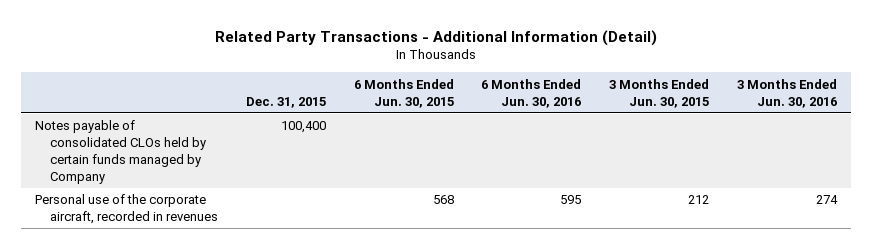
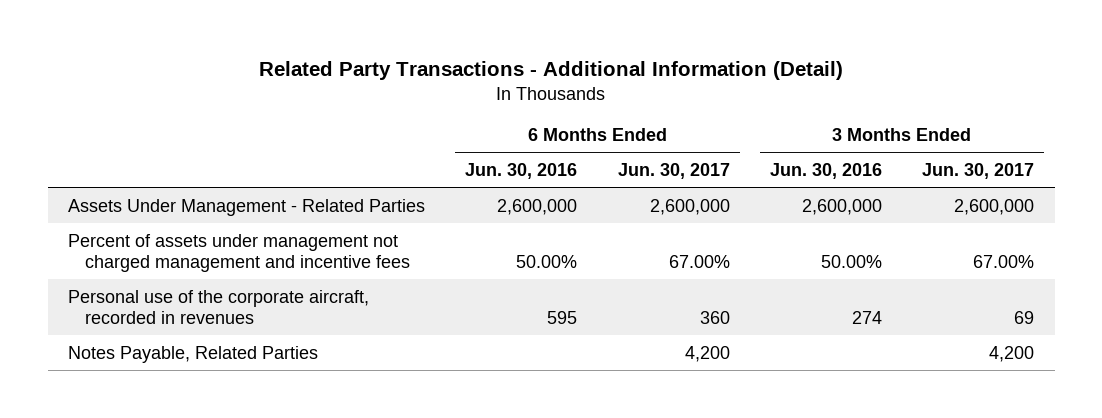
- | Dec. 31, 2015 | 6 Months Ended Jun. 30, 2015 | 6 Months Ended Jun. 30, 2016 | 3 Months Ended Jun. 30, 2015 | 3 Months Ended Jun. 30, 2016
+ | 6 Months Ended Jun. 30, 2016 | 6 Months Ended Jun. 30, 2017 | 3 Months Ended Jun. 30, 2016 | 3 Months Ended Jun. 30, 2017
- Notes payable of consolidated CLOs held by certain funds managed by Company | 100,400 | | | |
+ Assets Under Management - Related Parties | 2,600,000 | 2,600,000 | 2,600,000 | 2,600,000
+ Percent of assets under management not charged management and incentive fees | 50.00% | 67.00% | 50.00% | 67.00%
+ Notes Payable, Related Parties | | 4,200 | | 4,200

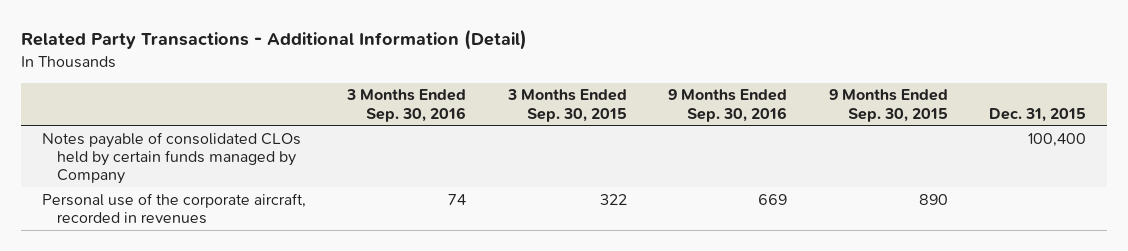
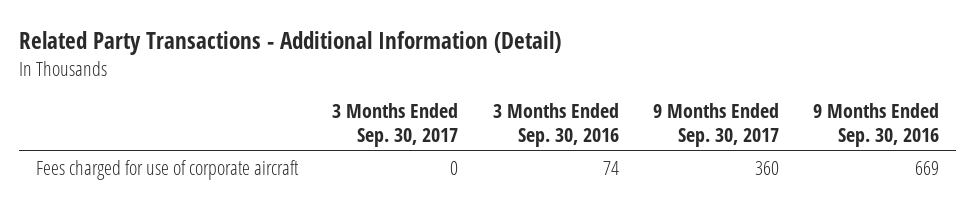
- | 3 Months Ended Sep. 30, 2016 | 3 Months Ended Sep. 30, 2015 | 9 Months Ended Sep. 30, 2016 | 9 Months Ended Sep. 30, 2015 | Dec. 31, 2015
+ | 3 Months Ended Sep. 30, 2017 | 3 Months Ended Sep. 30, 2016 | 9 Months Ended Sep. 30, 2017 | 9 Months Ended Sep. 30, 2016
- Notes payable of consolidated CLOs held by certain funds managed by Company | | | | | 100,400
- Personal use of the corporate aircraft, recorded in revenues | 74 | 322 | 669 | 890 |
+ Fees charged for use of corporate aircraft | 0 | 74 | 360 | 669

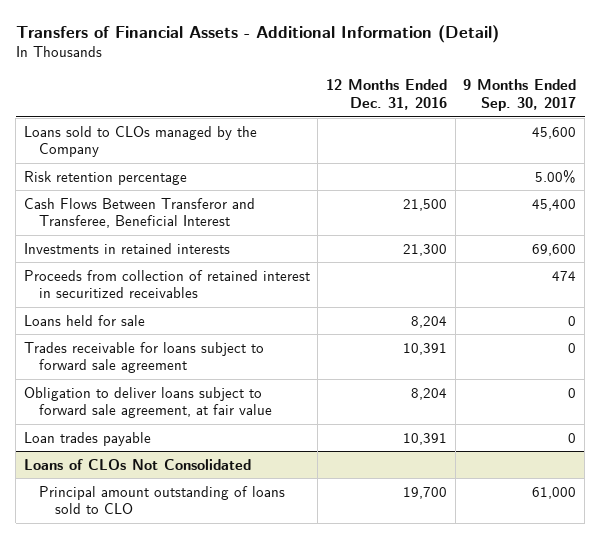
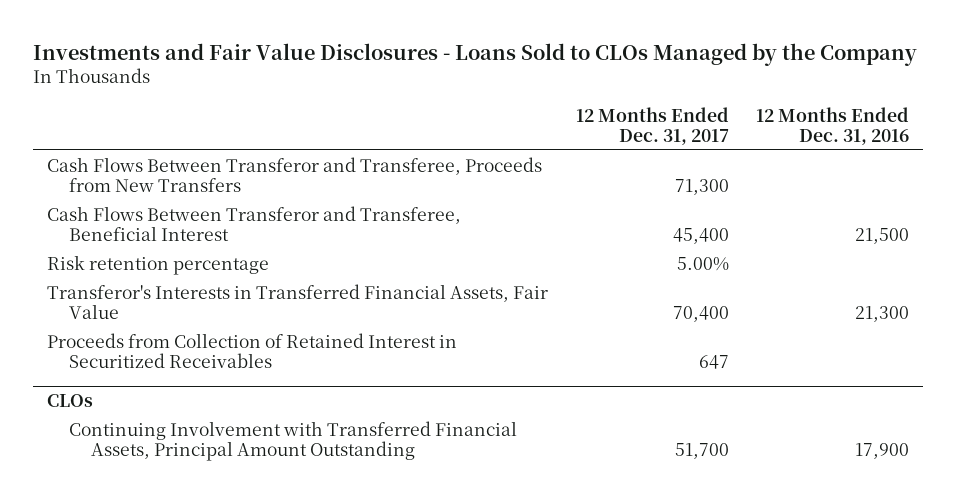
- Transfers of Financial Assets - Additional Information (Detail)
+ Investments and Fair Value Disclosures - Loans Sold to CLOs Managed by the Company
- | 12 Months Ended Dec. 31, 2016 | 9 Months Ended Sep. 30, 2017
+ | 12 Months Ended Dec. 31, 2017 | 12 Months Ended Dec. 31, 2016
- Loans sold to CLOs managed by the Company | | 45,600
+ Cash Flows Between Transferor and Transferee, Proceeds from New Transfers | 71,300 |
- Investments in retained interests | 21,300 | 69,600
- Proceeds from collection of retained interest in securitized receivables | | 474
- Loans held for sale | 8,204 | 0
- Trades receivable for loans subject to forward sale agreement | 10,391 | 0
- Obligation to deliver loans subject to forward sale agreement, at fair value | 8,204 | 0
- Loan trades payable | 10,391 | 0
- Loans of CLOs Not Consolidated
- Principal amount outstanding of loans sold to CLO | 19,700 | 61,000
moved down: Risk retention percentage | 5.00% |
+ Transferor's Interests in Transferred Financial Assets, Fair Value | 70,400 | 21,300
+ Proceeds from Collection of Retained Interest in Securitized Receivables | 647 |
+ CLOs
+ Continuing Involvement with Transferred Financial Assets, Principal Amount Outstanding | 51,700 | 17,900

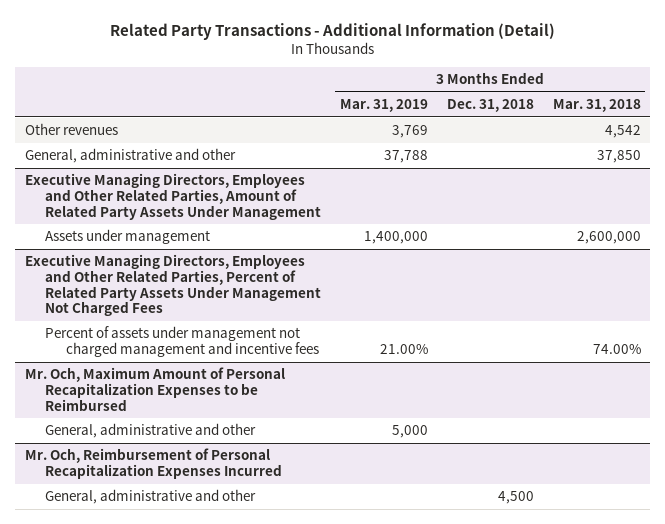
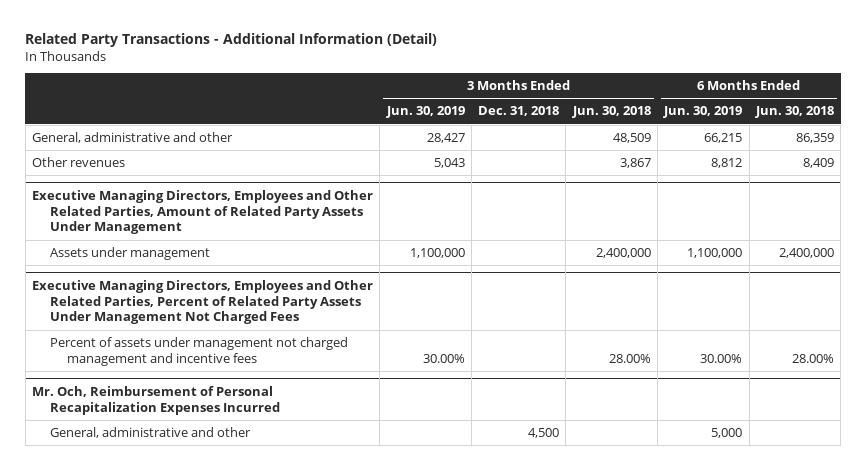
- | 3 Months Ended Mar. 31, 2019 | 3 Months Ended Dec. 31, 2018 | 3 Months Ended Mar. 31, 2018
+ | 3 Months Ended Jun. 30, 2019 | 3 Months Ended Dec. 31, 2018 | 3 Months Ended Jun. 30, 2018 | 6 Months Ended Jun. 30, 2019 | 6 Months Ended Jun. 30, 2018
moved down: Other revenues | 5,043 | | 3,867 | 8,812 | 8,409
- Mr. Och, Maximum Amount of Personal Recapitalization Expenses to be Reimbursed
- General, administrative and other | 5,000 | |

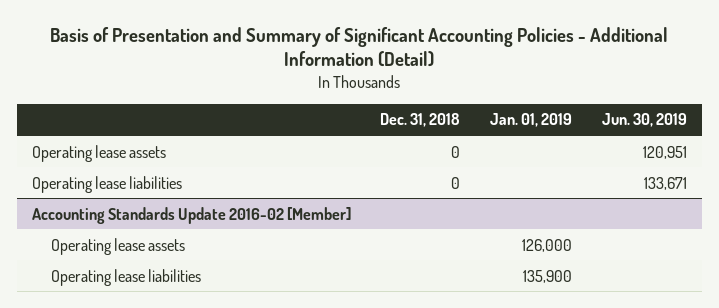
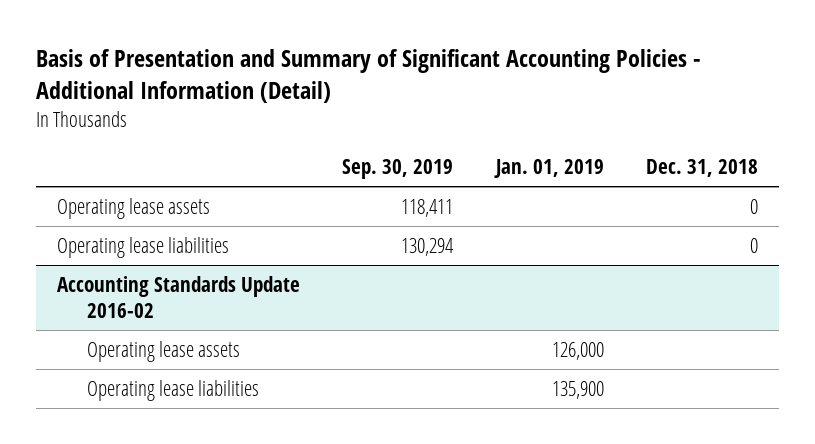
- | Dec. 31, 2018 | Jan. 01, 2019 | Jun. 30, 2019
+ | Sep. 30, 2019 | Jan. 01, 2019 | Dec. 31, 2018
- Accounting Standards Update 2016-02 [Member]
+ Accounting Standards Update 2016-02

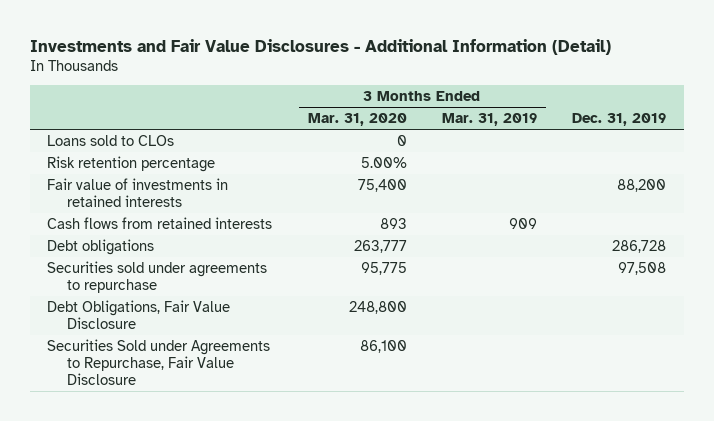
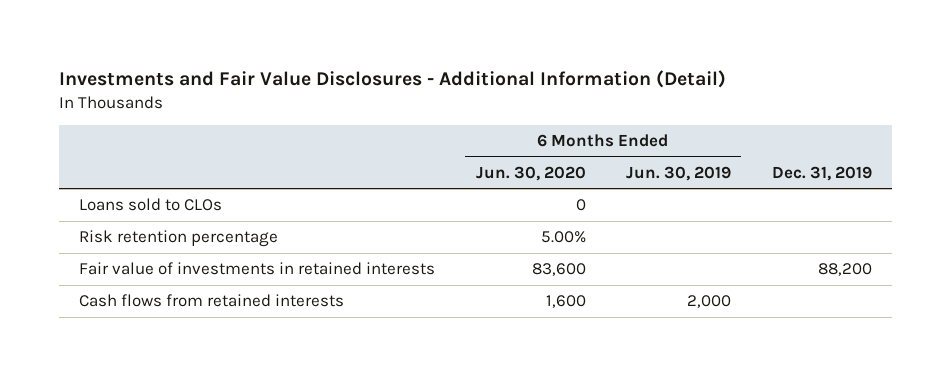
- | 3 Months Ended Mar. 31, 2020 | 3 Months Ended Mar. 31, 2019 | Dec. 31, 2019
+ | 6 Months Ended Jun. 30, 2020 | 6 Months Ended Jun. 30, 2019 | Dec. 31, 2019
- Debt obligations | 263,777 | | 286,728
- Securities sold under agreements to repurchase | 95,775 | | 97,508
- Debt Obligations, Fair Value Disclosure | 248,800 | |
- Securities Sold under Agreements to Repurchase, Fair Value Disclosure | 86,100 | |

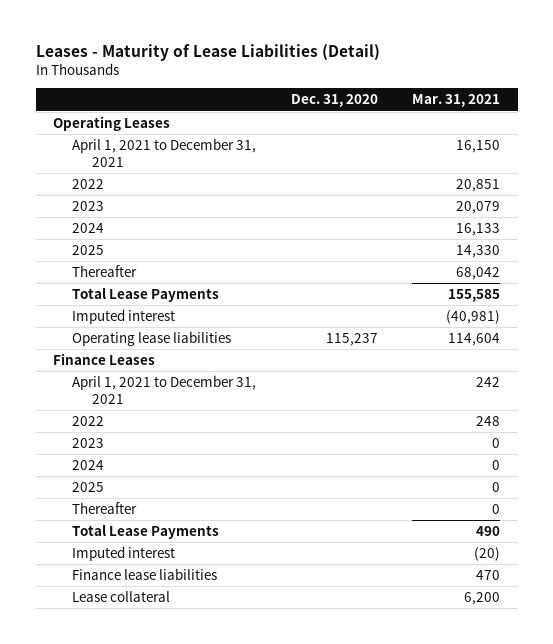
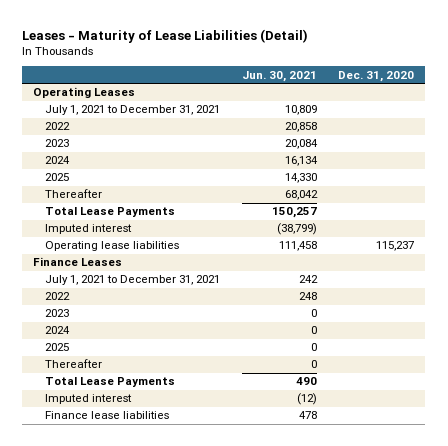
- | Dec. 31, 2020 | Mar. 31, 2021
+ | Jun. 30, 2021 | Dec. 31, 2020
- April 1, 2021 to December 31, 2021 | | 16,150
+ July 1, 2021 to December 31, 2021 | 10,809 |
- April 1, 2021 to December 31, 2021 | | 242
+ July 1, 2021 to December 31, 2021 | 242 |
- Lease collateral | | 6,200

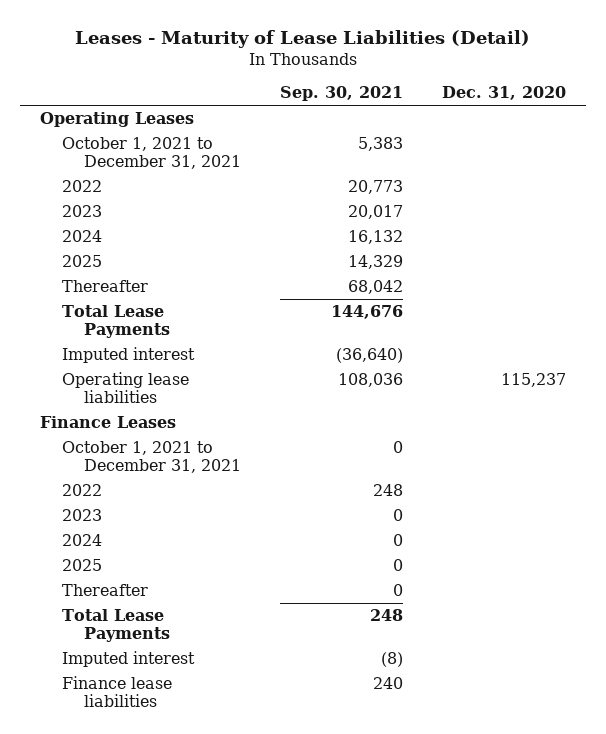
- | Jun. 30, 2021 | Dec. 31, 2020
+ | Sep. 30, 2021 | Dec. 31, 2020
- July 1, 2021 to December 31, 2021 | 10,809 |
+ October 1, 2021 to December 31, 2021 | 5,383 |
- July 1, 2021 to December 31, 2021 | 242 |
+ October 1, 2021 to December 31, 2021 | 0 |

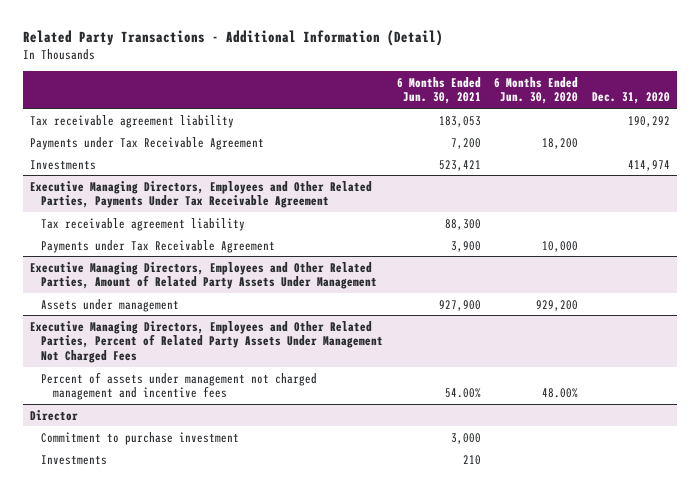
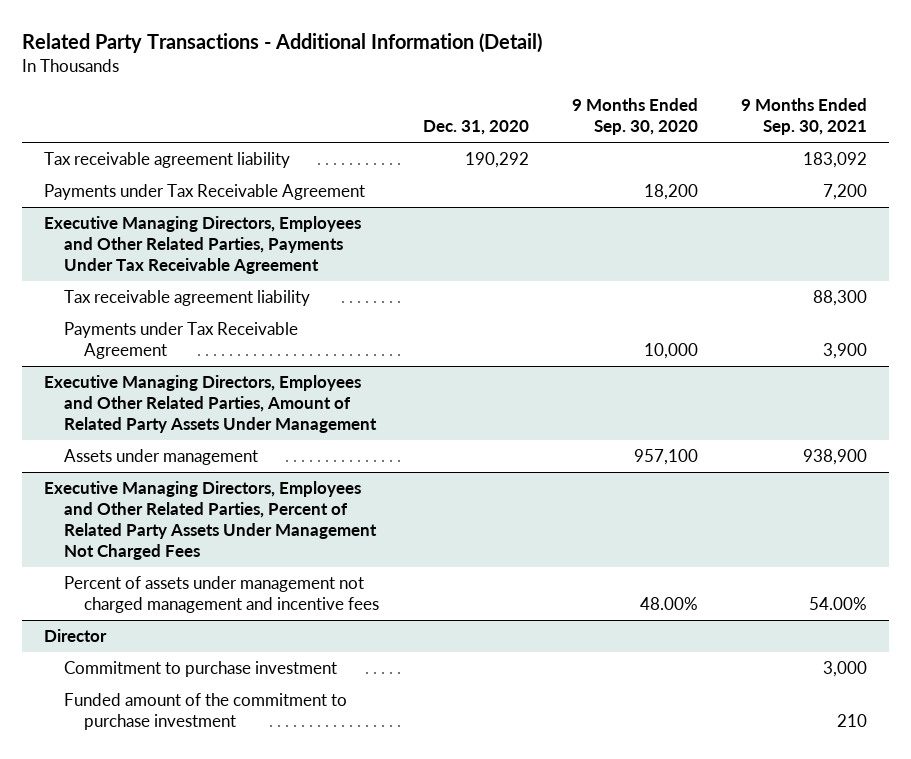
- | 6 Months Ended Jun. 30, 2021 | 6 Months Ended Jun. 30, 2020 | Dec. 31, 2020
+ | Dec. 31, 2020 | 9 Months Ended Sep. 30, 2020 | 9 Months Ended Sep. 30, 2021
- Investments | 523,421 | | 414,974
@ Director
- Investments | 210 | |
+ Funded amount of the commitment to purchase investment | | | 210

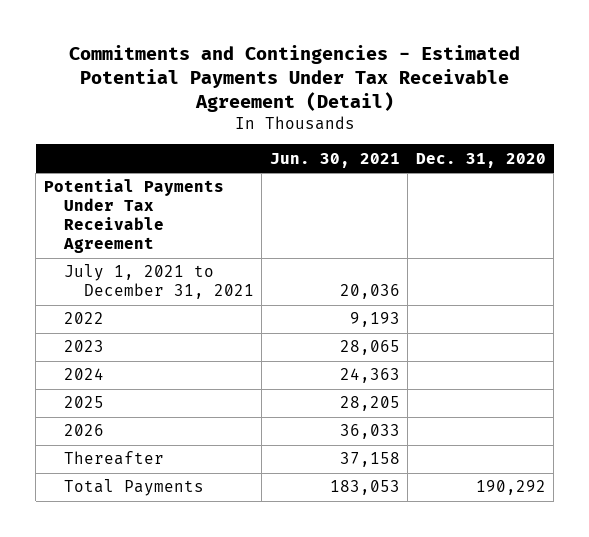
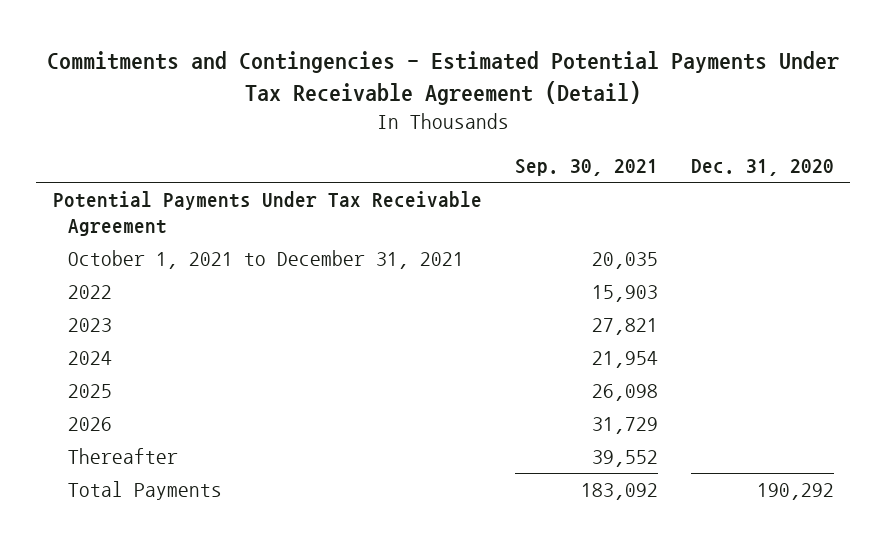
- | Jun. 30, 2021 | Dec. 31, 2020
+ | Sep. 30, 2021 | Dec. 31, 2020
- July 1, 2021 to December 31, 2021 | 20,036 |
+ October 1, 2021 to December 31, 2021 | 20,035 |

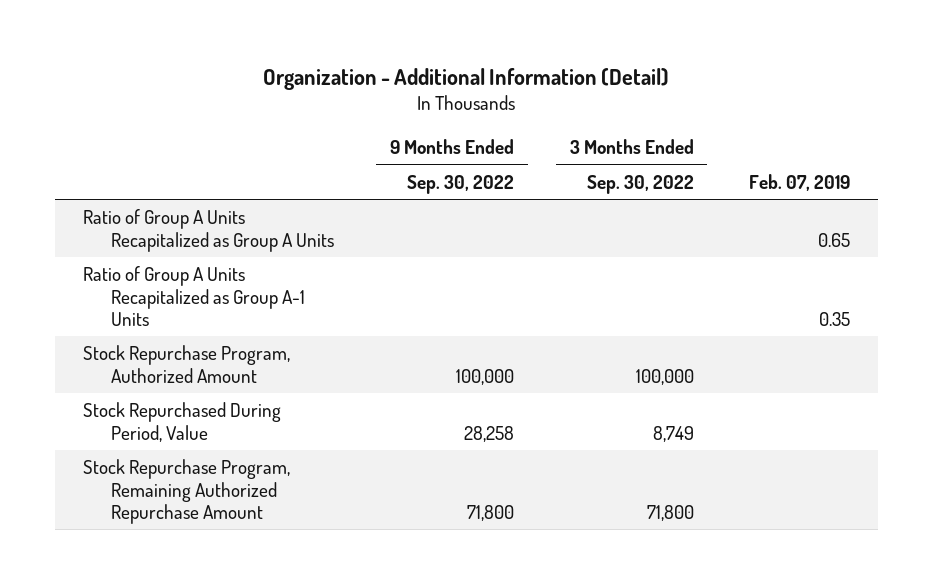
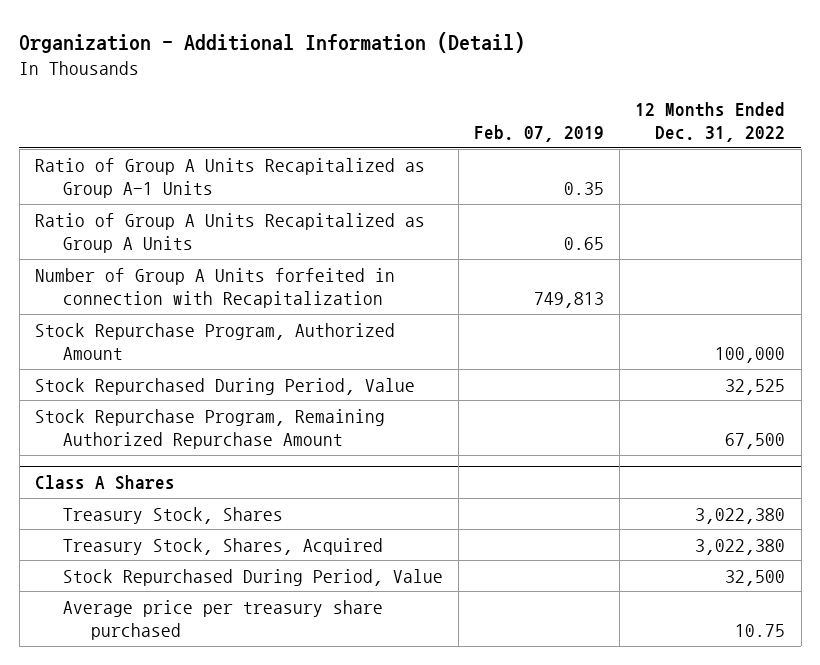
- | 9 Months Ended Sep. 30, 2022 | 3 Months Ended Sep. 30, 2022 | Feb. 07, 2019
+ | Feb. 07, 2019 | 12 Months Ended Dec. 31, 2022
moved down: Ratio of Group A Units Recapitalized as Group A Units | 0.65 |
+ Number of Group A Units forfeited in connection with Recapitalization | 749,813 |
+ Class A Shares
+ Treasury Stock, Shares | | 3,022,380
+ Treasury Stock, Shares, Acquired | | 3,022,380
+ Stock Repurchased During Period, Value | | 32,500
+ Average price per treasury share purchased | | 10.75

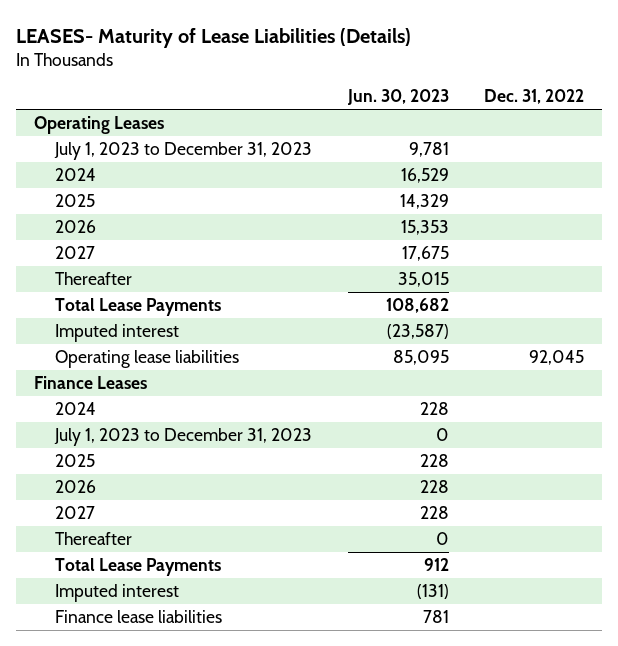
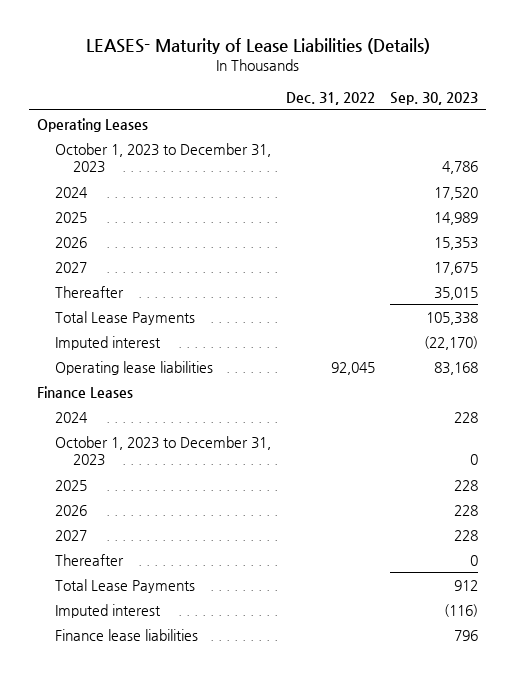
- | Jun. 30, 2023 | Dec. 31, 2022
+ | Dec. 31, 2022 | Sep. 30, 2023
- July 1, 2023 to December 31, 2023 | 9,781 |
+ October 1, 2023 to December 31, 2023 | | 4,786
- July 1, 2023 to December 31, 2023 | 0 |
+ October 1, 2023 to December 31, 2023 | | 0

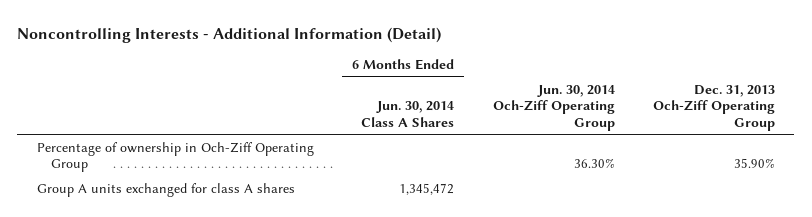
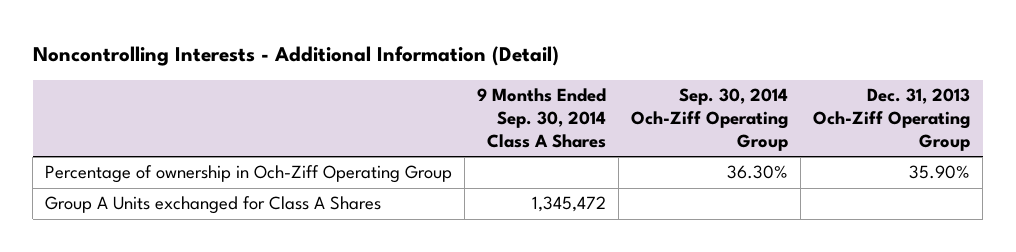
- | 6 Months Ended Jun. 30, 2014 Class A Shares | Jun. 30, 2014 Och-Ziff Operating Group | Dec. 31, 2013 Och-Ziff Operating Group
+ | 9 Months Ended Sep. 30, 2014 Class A Shares | Sep. 30, 2014 Och-Ziff Operating Group | Dec. 31, 2013 Och-Ziff Operating Group
- Group A units exchanged for class A shares | 1,345,472 | |
+ Group A Units exchanged for Class A Shares | 1,345,472 | |

